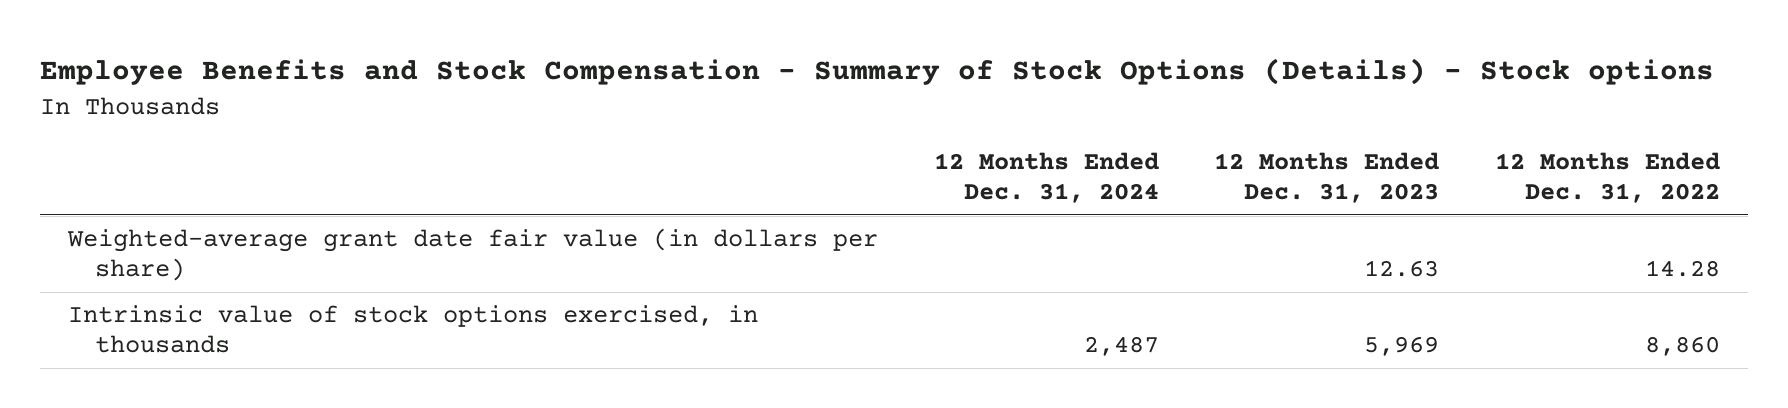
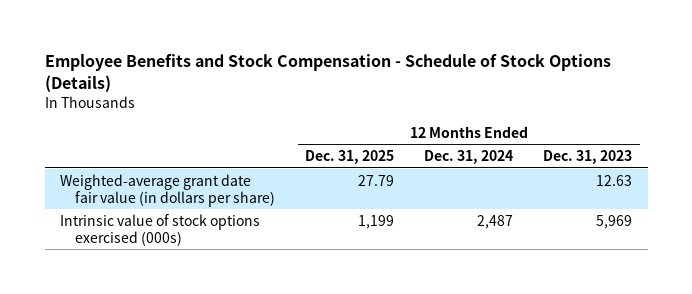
- Employee Benefits and Stock Compensation - Summary of Stock Options (Details) - Stock options
+ Employee Benefits and Stock Compensation - Schedule of Stock Options (Details)
- | 12 Months Ended Dec. 31, 2024 | 12 Months Ended Dec. 31, 2023 | 12 Months Ended Dec. 31, 2022
+ | 12 Months Ended Dec. 31, 2025 | 12 Months Ended Dec. 31, 2024 | 12 Months Ended Dec. 31, 2023
- Intrinsic value of stock options exercised, in thousands | 2,487 | 5,969 | 8,860
+ Intrinsic value of stock options exercised (000s) | 1,199 | 2,487 | 5,969

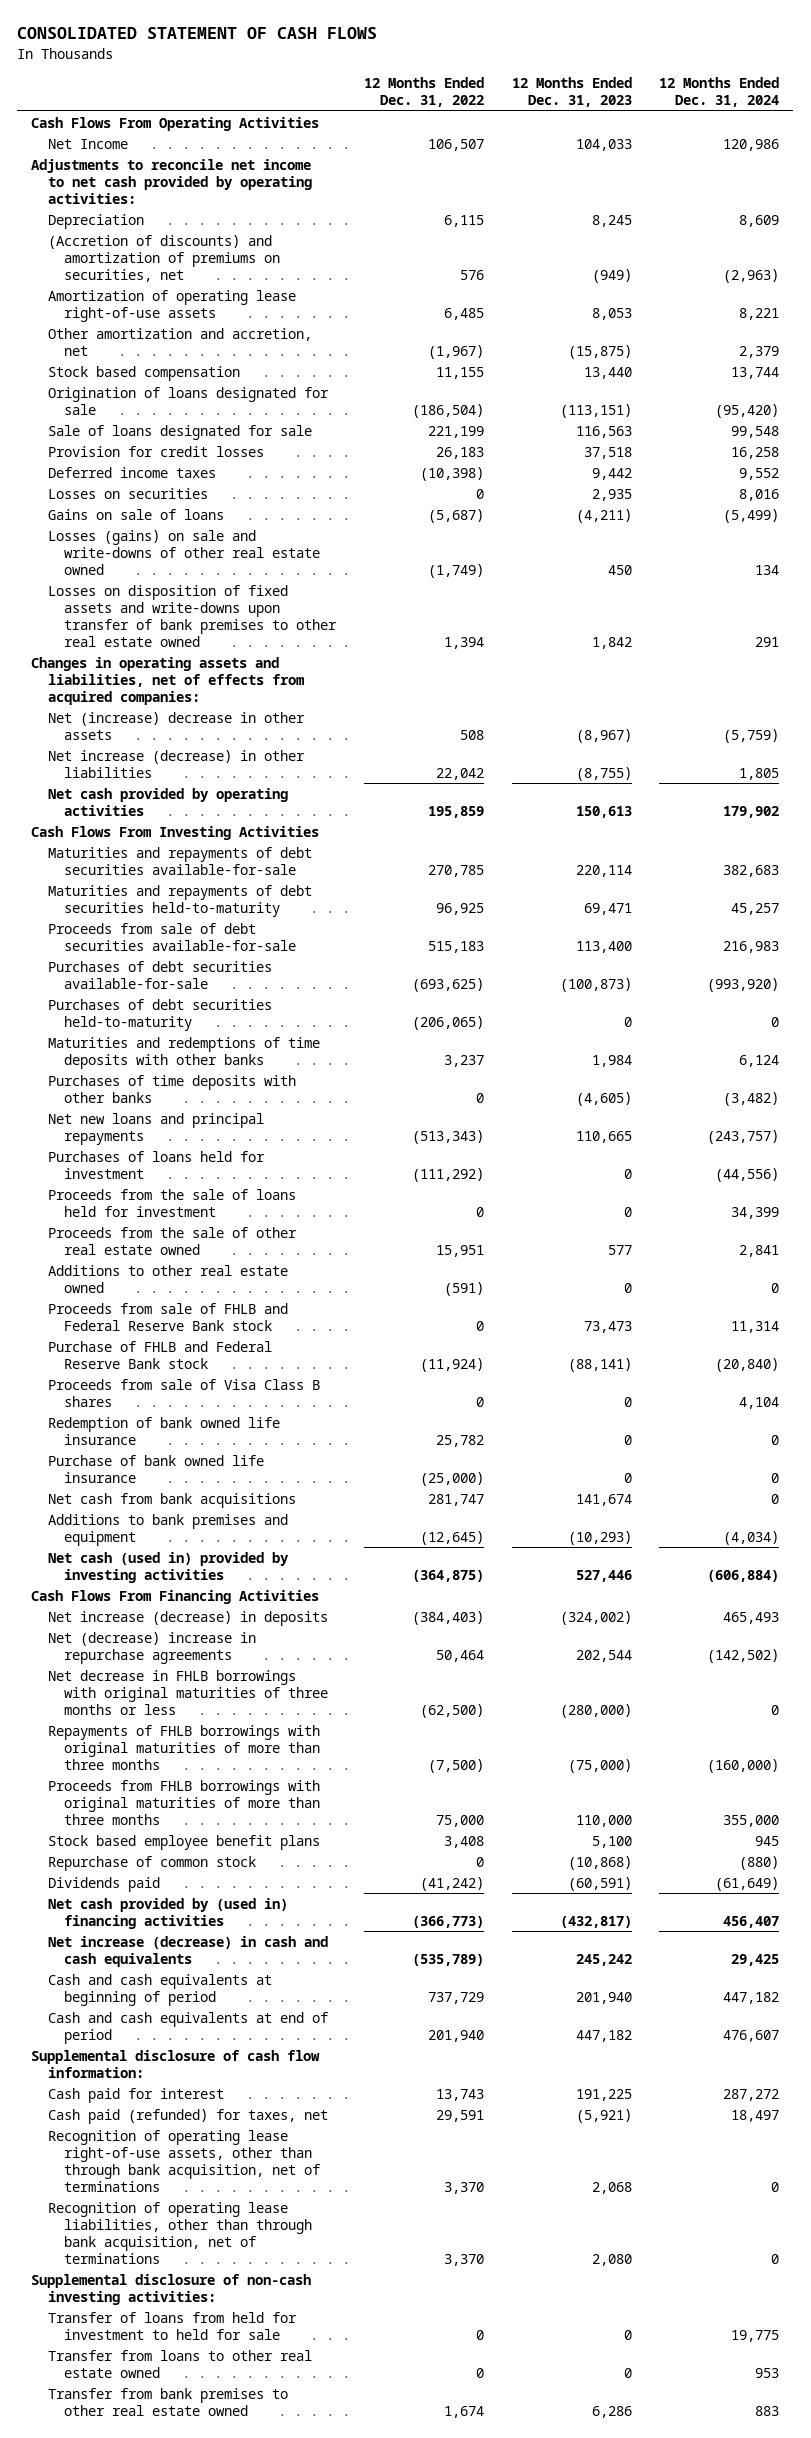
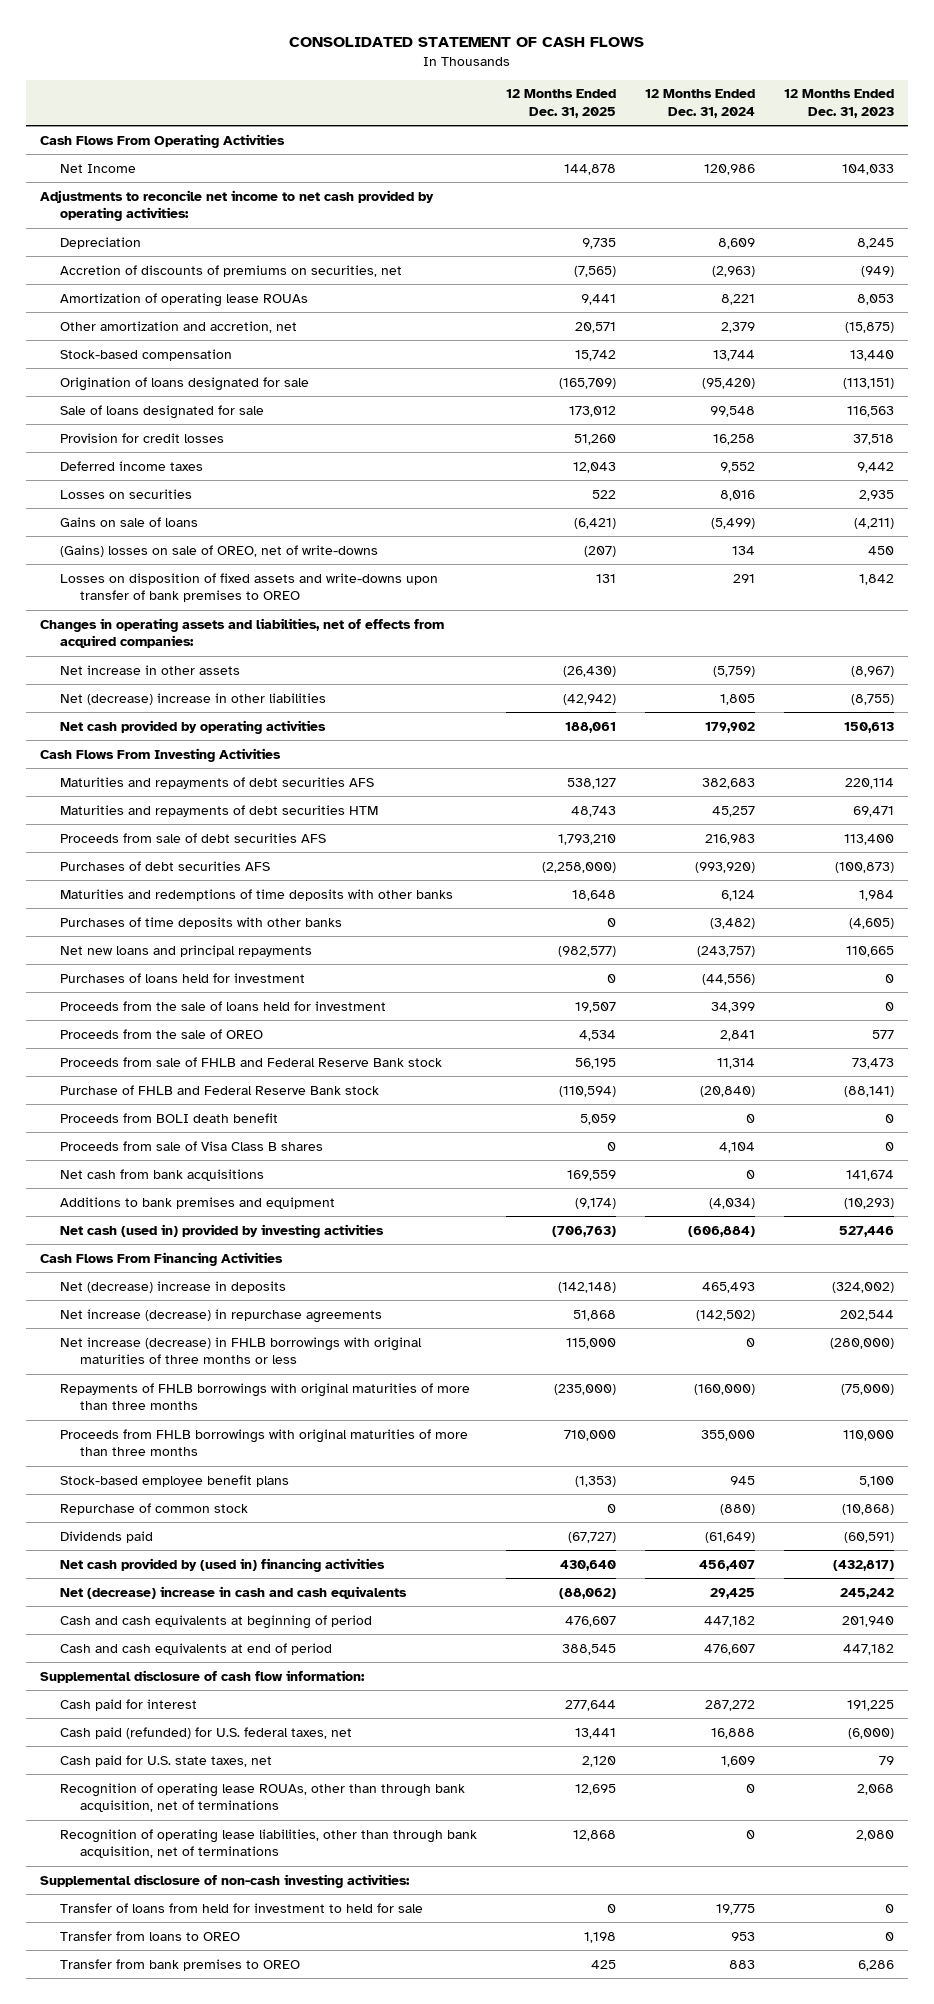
- | 12 Months Ended Dec. 31, 2022 | 12 Months Ended Dec. 31, 2023 | 12 Months Ended Dec. 31, 2024
+ | 12 Months Ended Dec. 31, 2025 | 12 Months Ended Dec. 31, 2024 | 12 Months Ended Dec. 31, 2023
- (Accretion of discounts) and amortization of premiums on securities, net | 576 | (949) | (2,963)
- Amortization of operating lease right-of-use assets | 6,485 | 8,053 | 8,221
+ Accretion of discounts of premiums on securities, net | (7,565) | (2,963) | (949)
+ Amortization of operating lease ROUAs | 9,441 | 8,221 | 8,053
- Stock based compensation | 11,155 | 13,440 | 13,744
+ Stock-based compensation | 15,742 | 13,744 | 13,440
- Losses (gains) on sale and write-downs of other real estate owned | (1,749) | 450 | 134
- Losses on disposition of fixed assets and write-downs upon transfer of bank premises to other real estate owned | 1,394 | 1,842 | 291
+ (Gains) losses on sale of OREO, net of write-downs | (207) | 134 | 450
+ Losses on disposition of fixed assets and write-downs upon transfer of bank premises to OREO | 131 | 291 | 1,842
- Net (increase) decrease in other assets | 508 | (8,967) | (5,759)
- Net increase (decrease) in other liabilities | 22,042 | (8,755) | 1,805
+ Net increase in other assets | (26,430) | (5,759) | (8,967)
+ Net (decrease) increase in other liabilities | (42,942) | 1,805 | (8,755)
- Maturities and repayments of debt securities available-for-sale | 270,785 | 220,114 | 382,683
- Maturities and repayments of debt securities held-to-maturity | 96,925 | 69,471 | 45,257
- Proceeds from sale of debt securities available-for-sale | 515,183 | 113,400 | 216,983
- Purchases of debt securities available-for-sale | (693,625) | (100,873) | (993,920)
- Purchases of debt securities held-to-maturity | (206,065) | 0 | 0
+ Maturities and repayments of debt securities AFS | 538,127 | 382,683 | 220,114
+ Maturities and repayments of debt securities HTM | 48,743 | 45,257 | 69,471
+ Proceeds from sale of debt securities AFS | 1,793,210 | 216,983 | 113,400
+ Purchases of debt securities AFS | (2,258,000) | (993,920) | (100,873)
- Proceeds from the sale of other real estate owned | 15,951 | 577 | 2,841
- Additions to other real estate owned | (591) | 0 | 0
+ Proceeds from the sale of OREO | 4,534 | 2,841 | 577
+ Proceeds from BOLI death benefit | 5,059 | 0 | 0
- Redemption of bank owned life insurance | 25,782 | 0 | 0
- Purchase of bank owned life insurance | (25,000) | 0 | 0
- Net increase (decrease) in deposits | (384,403) | (324,002) | 465,493
- Net (decrease) increase in repurchase agreements | 50,464 | 202,544 | (142,502)
- Net decrease in FHLB borrowings with original maturities of three months or less | (62,500) | (280,000) | 0
+ Net (decrease) increase in deposits | (142,148) | 465,493 | (324,002)
+ Net increase (decrease) in repurchase agreements | 51,868 | (142,502) | 202,544
+ Net increase (decrease) in FHLB borrowings with original maturities of three months or less | 115,000 | 0 | (280,000)
- Stock based employee benefit plans | 3,408 | 5,100 | 945
+ Stock-based employee benefit plans | (1,353) | 945 | 5,100
- Net increase (decrease) in cash and cash equivalents | (535,789) | 245,242 | 29,425
+ Net (decrease) increase in cash and cash equivalents | (88,062) | 29,425 | 245,242
- Cash paid (refunded) for taxes, net | 29,591 | (5,921) | 18,497
- Recognition of operating lease right-of-use assets, other than through bank acquisition, net of terminations | 3,370 | 2,068 | 0
+ Cash paid (refunded) for U.S. federal taxes, net | 13,441 | 16,888 | (6,000)
+ Cash paid for U.S. state taxes, net | 2,120 | 1,609 | 79
+ Recognition of operating lease ROUAs, other than through bank acquisition, net of terminations | 12,695 | 0 | 2,068
- Transfer from loans to other real estate owned | 0 | 0 | 953
- Transfer from bank premises to other real estate owned | 1,674 | 6,286 | 883
+ Transfer from loans to OREO | 1,198 | 953 | 0
+ Transfer from bank premises to OREO | 425 | 883 | 6,286

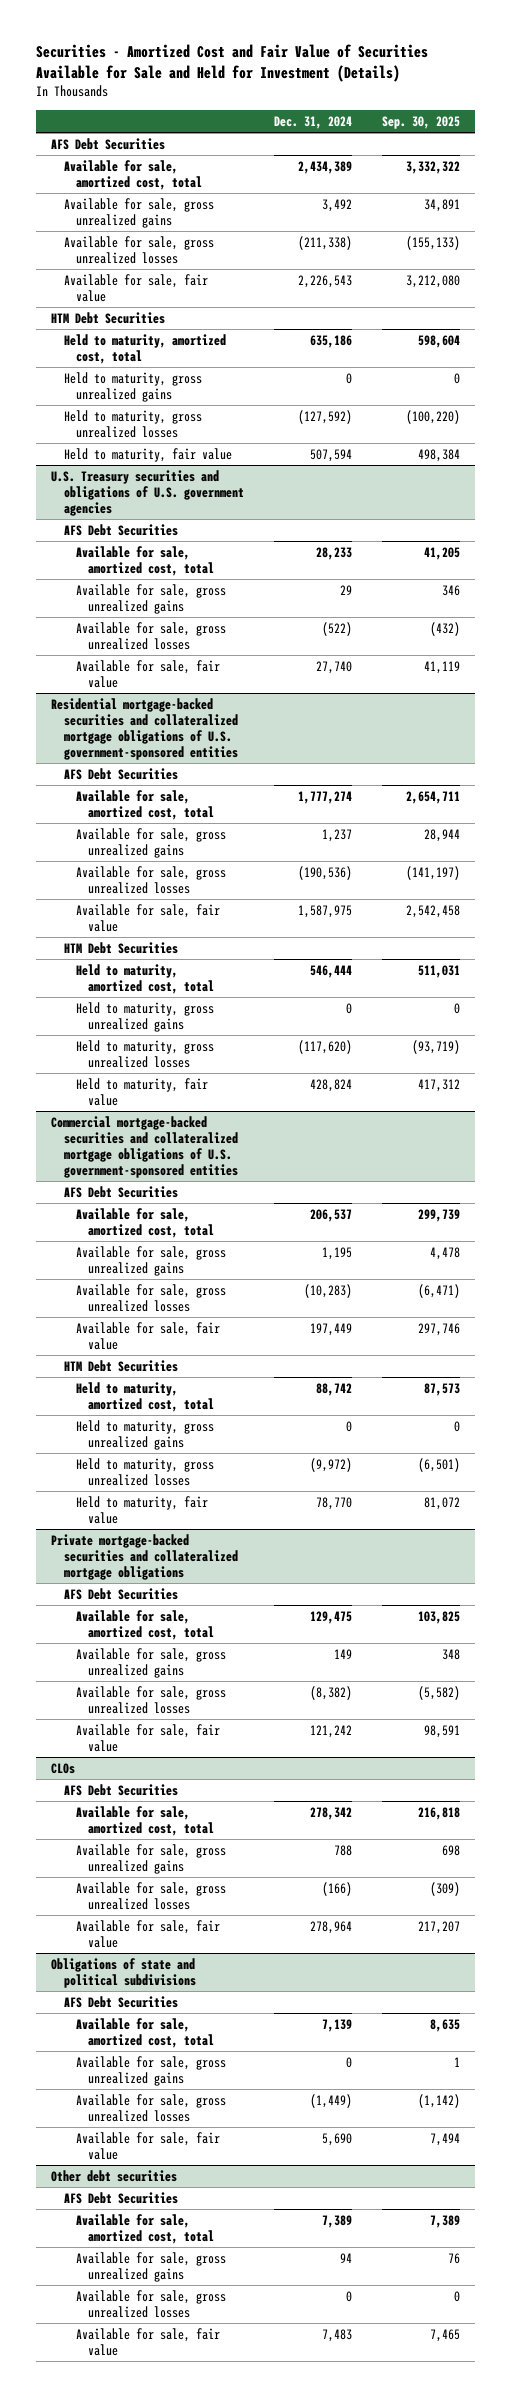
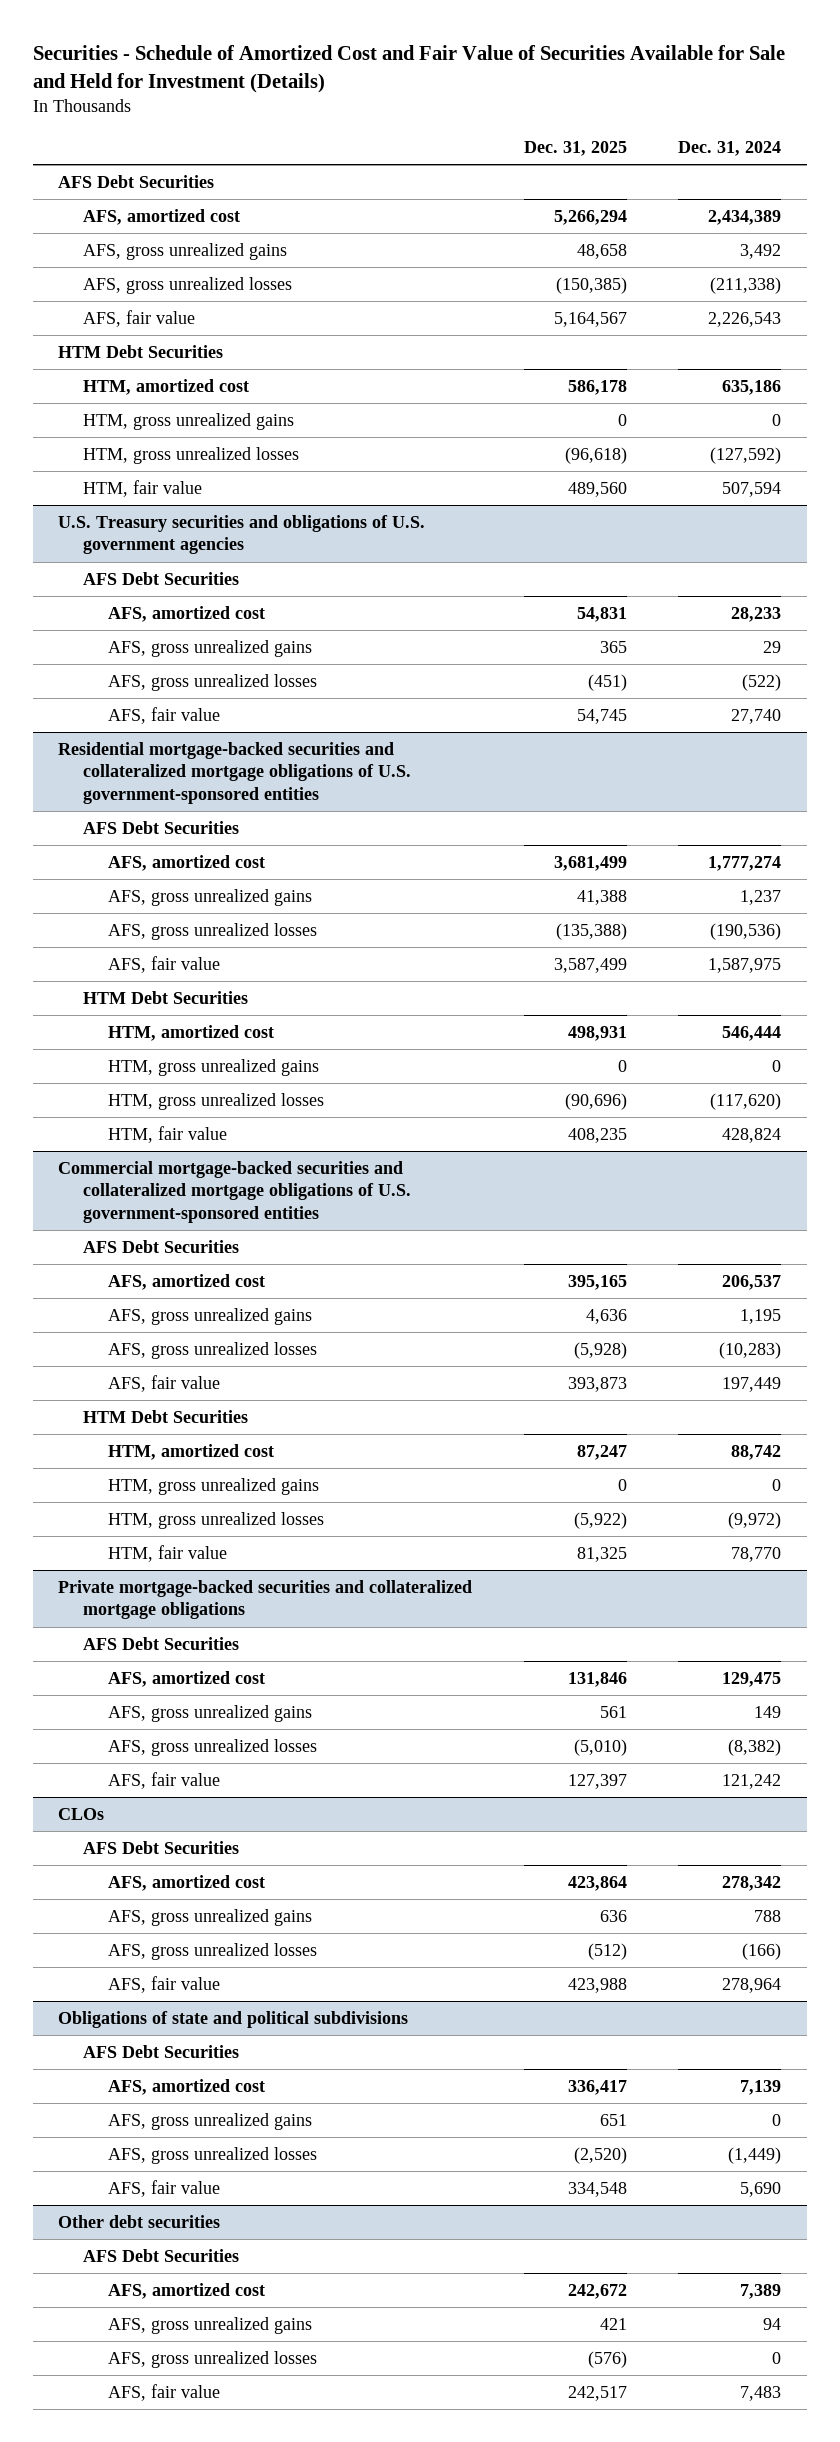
- Securities - Amortized Cost and Fair Value of Securities Available for Sale and Held for Investment (Details)
+ Securities - Schedule of Amortized Cost and Fair Value of Securities Available for Sale and Held for Investment (Details)
- | Dec. 31, 2024 | Sep. 30, 2025
+ | Dec. 31, 2025 | Dec. 31, 2024
- Available for sale, amortized cost, total | 2,434,389 | 3,332,322
- Available for sale, gross unrealized gains | 3,492 | 34,891
- Available for sale, gross unrealized losses | (211,338) | (155,133)
- Available for sale, fair value | 2,226,543 | 3,212,080
+ AFS, amortized cost | 5,266,294 | 2,434,389
+ AFS, gross unrealized gains | 48,658 | 3,492
+ AFS, gross unrealized losses | (150,385) | (211,338)
+ AFS, fair value | 5,164,567 | 2,226,543
- Held to maturity, amortized cost, total | 635,186 | 598,604
- Held to maturity, gross unrealized gains | 0 | 0
- Held to maturity, gross unrealized losses | (127,592) | (100,220)
- Held to maturity, fair value | 507,594 | 498,384
+ HTM, amortized cost | 586,178 | 635,186
+ HTM, gross unrealized gains | 0 | 0
+ HTM, gross unrealized losses | (96,618) | (127,592)
+ HTM, fair value | 489,560 | 507,594
@ U.S. Treasury securities and obligations of U.S. government agencies
- Available for sale, amortized cost, total | 28,233 | 41,205
- Available for sale, gross unrealized gains | 29 | 346
- Available for sale, gross unrealized losses | (522) | (432)
- Available for sale, fair value | 27,740 | 41,119
+ AFS, amortized cost | 54,831 | 28,233
+ AFS, gross unrealized gains | 365 | 29
+ AFS, gross unrealized losses | (451) | (522)
+ AFS, fair value | 54,745 | 27,740
@ Residential mortgage-backed securities and collateralized mortgage obligations of U.S. government-sponsored entities
- Available for sale, amortized cost, total | 1,777,274 | 2,654,711
- Available for sale, gross unrealized gains | 1,237 | 28,944
- Available for sale, gross unrealized losses | (190,536) | (141,197)
- Available for sale, fair value | 1,587,975 | 2,542,458
+ AFS, amortized cost | 3,681,499 | 1,777,274
+ AFS, gross unrealized gains | 41,388 | 1,237
+ AFS, gross unrealized losses | (135,388) | (190,536)
+ AFS, fair value | 3,587,499 | 1,587,975
- Held to maturity, amortized cost, total | 546,444 | 511,031
- Held to maturity, gross unrealized gains | 0 | 0
- Held to maturity, gross unrealized losses | (117,620) | (93,719)
- Held to maturity, fair value | 428,824 | 417,312
+ HTM, amortized cost | 498,931 | 546,444
+ HTM, gross unrealized gains | 0 | 0
+ HTM, gross unrealized losses | (90,696) | (117,620)
+ HTM, fair value | 408,235 | 428,824
@ Commercial mortgage-backed securities and collateralized mortgage obligations of U.S. government-sponsored entities
- Available for sale, amortized cost, total | 206,537 | 299,739
- Available for sale, gross unrealized gains | 1,195 | 4,478
- Available for sale, gross unrealized losses | (10,283) | (6,471)
- Available for sale, fair value | 197,449 | 297,746
+ AFS, amortized cost | 395,165 | 206,537
+ AFS, gross unrealized gains | 4,636 | 1,195
+ AFS, gross unrealized losses | (5,928) | (10,283)
+ AFS, fair value | 393,873 | 197,449
- Held to maturity, amortized cost, total | 88,742 | 87,573
- Held to maturity, gross unrealized gains | 0 | 0
- Held to maturity, gross unrealized losses | (9,972) | (6,501)
- Held to maturity, fair value | 78,770 | 81,072
+ HTM, amortized cost | 87,247 | 88,742
+ HTM, gross unrealized gains | 0 | 0
+ HTM, gross unrealized losses | (5,922) | (9,972)
+ HTM, fair value | 81,325 | 78,770
@ Private mortgage-backed securities and collateralized mortgage obligations
- Available for sale, amortized cost, total | 129,475 | 103,825
- Available for sale, gross unrealized gains | 149 | 348
- Available for sale, gross unrealized losses | (8,382) | (5,582)
- Available for sale, fair value | 121,242 | 98,591
+ AFS, amortized cost | 131,846 | 129,475
+ AFS, gross unrealized gains | 561 | 149
+ AFS, gross unrealized losses | (5,010) | (8,382)
+ AFS, fair value | 127,397 | 121,242
@ CLOs
- Available for sale, amortized cost, total | 278,342 | 216,818
- Available for sale, gross unrealized gains | 788 | 698
- Available for sale, gross unrealized losses | (166) | (309)
- Available for sale, fair value | 278,964 | 217,207
+ AFS, amortized cost | 423,864 | 278,342
+ AFS, gross unrealized gains | 636 | 788
+ AFS, gross unrealized losses | (512) | (166)
+ AFS, fair value | 423,988 | 278,964
@ Obligations of state and political subdivisions
- Available for sale, amortized cost, total | 7,139 | 8,635
- Available for sale, gross unrealized gains | 0 | 1
- Available for sale, gross unrealized losses | (1,449) | (1,142)
- Available for sale, fair value | 5,690 | 7,494
+ AFS, amortized cost | 336,417 | 7,139
+ AFS, gross unrealized gains | 651 | 0
+ AFS, gross unrealized losses | (2,520) | (1,449)
+ AFS, fair value | 334,548 | 5,690
@ Other debt securities
- Available for sale, amortized cost, total | 7,389 | 7,389
- Available for sale, gross unrealized gains | 94 | 76
- Available for sale, gross unrealized losses | 0 | 0
- Available for sale, fair value | 7,483 | 7,465
+ AFS, amortized cost | 242,672 | 7,389
+ AFS, gross unrealized gains | 421 | 94
+ AFS, gross unrealized losses | (576) | 0
+ AFS, fair value | 242,517 | 7,483

